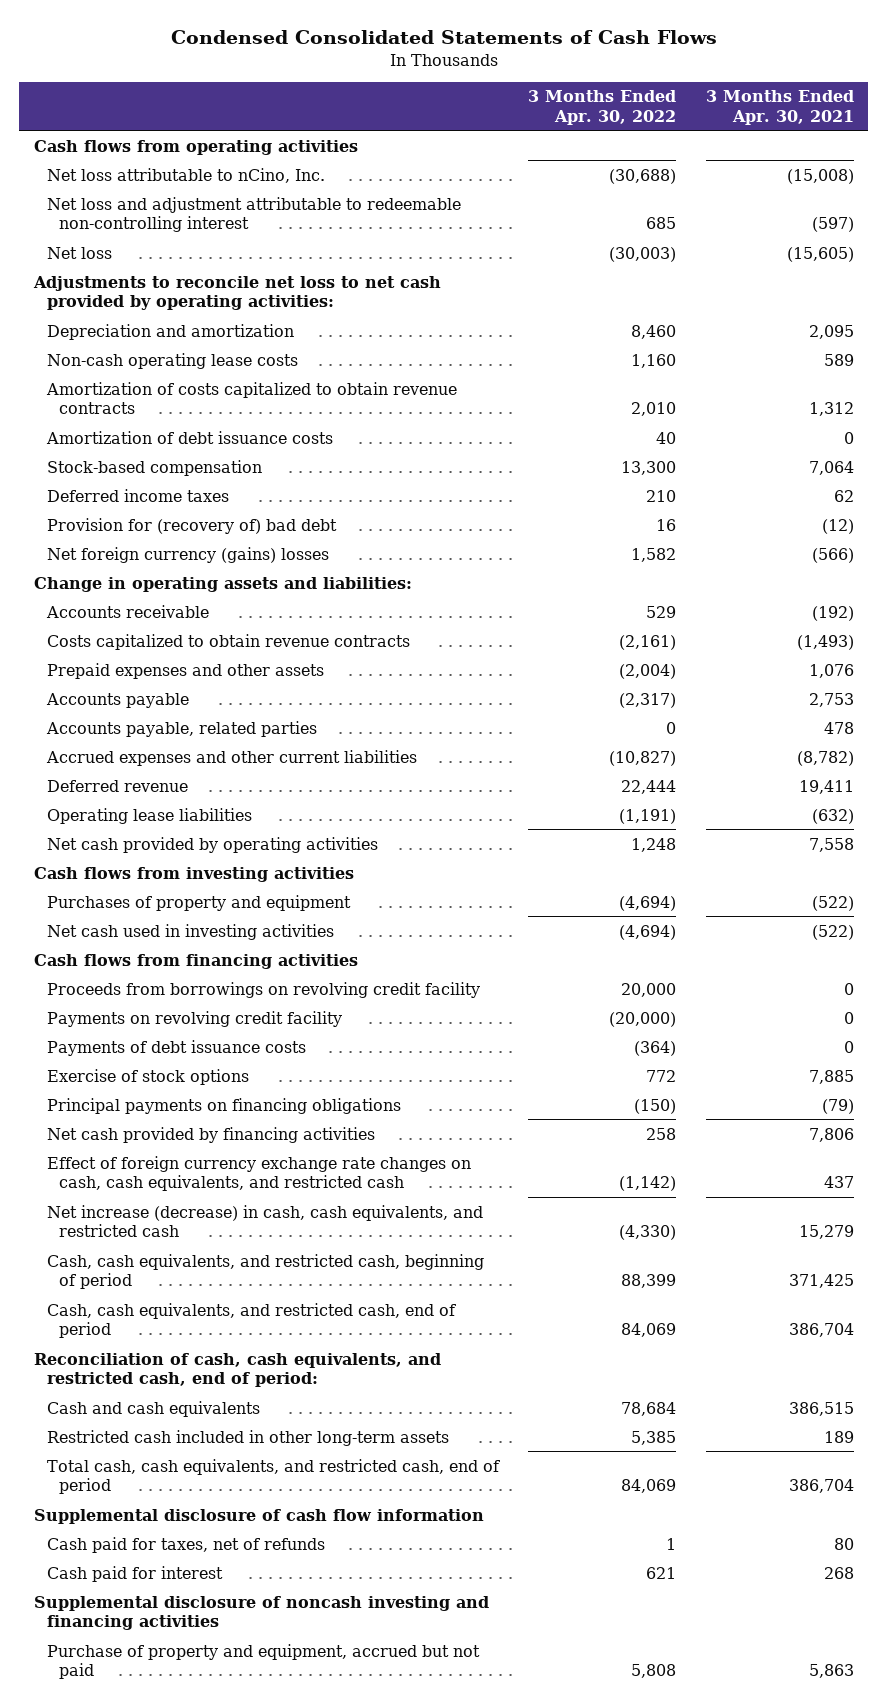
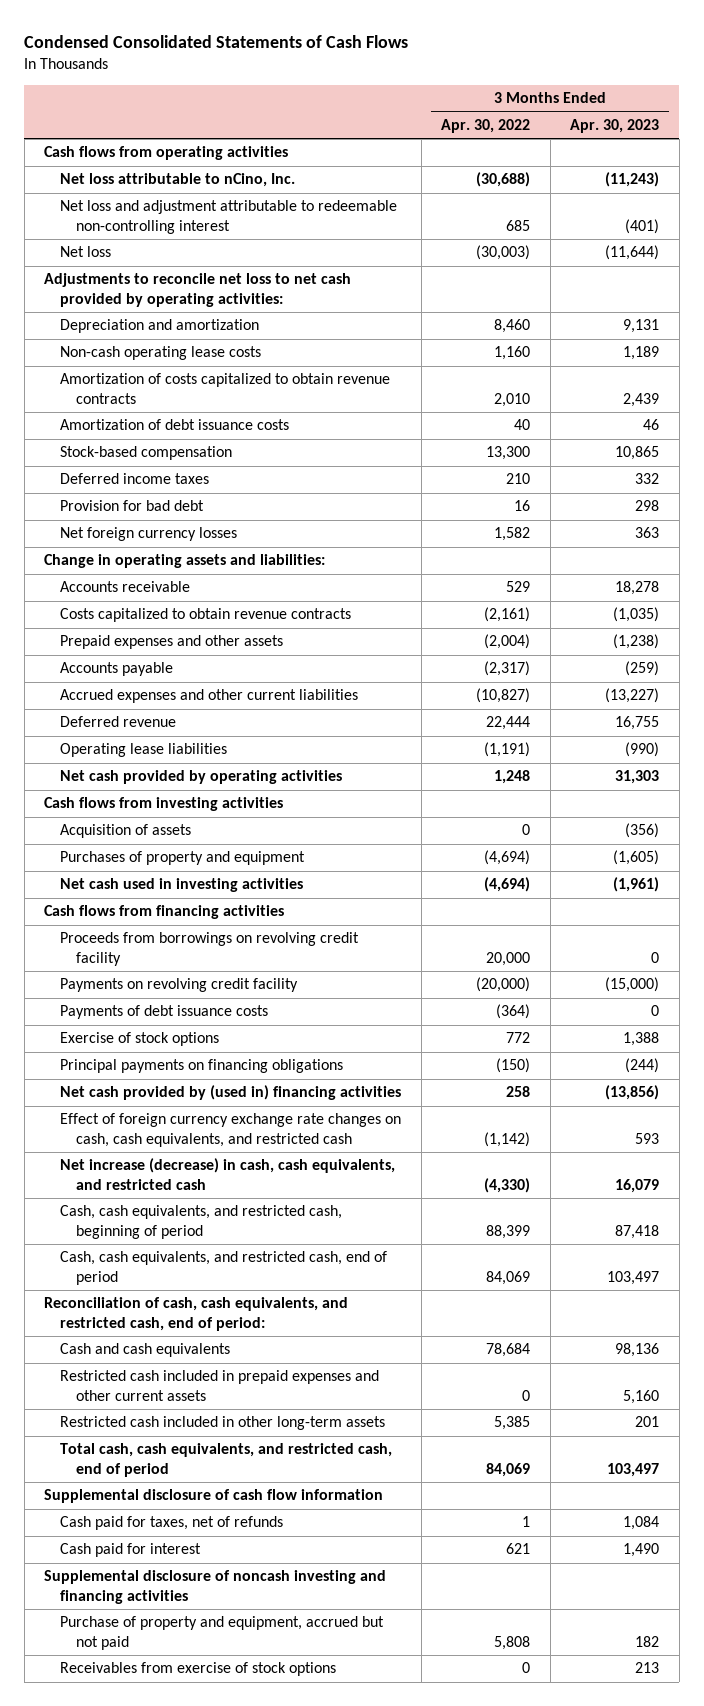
- | 3 Months Ended Apr. 30, 2022 | 3 Months Ended Apr. 30, 2021
+ | 3 Months Ended Apr. 30, 2022 | 3 Months Ended Apr. 30, 2023
- Provision for (recovery of) bad debt | 16 | (12)
- Net foreign currency (gains) losses | 1,582 | (566)
+ Provision for bad debt | 16 | 298
+ Net foreign currency losses | 1,582 | 363
- Accounts payable, related parties | 0 | 478
+ Acquisition of assets | 0 | (356)
- Net cash provided by financing activities | 258 | 7,806
+ Net cash provided by (used in) financing activities | 258 | (13,856)
+ Restricted cash included in prepaid expenses and other current assets | 0 | 5,160
+ Receivables from exercise of stock options | 0 | 213

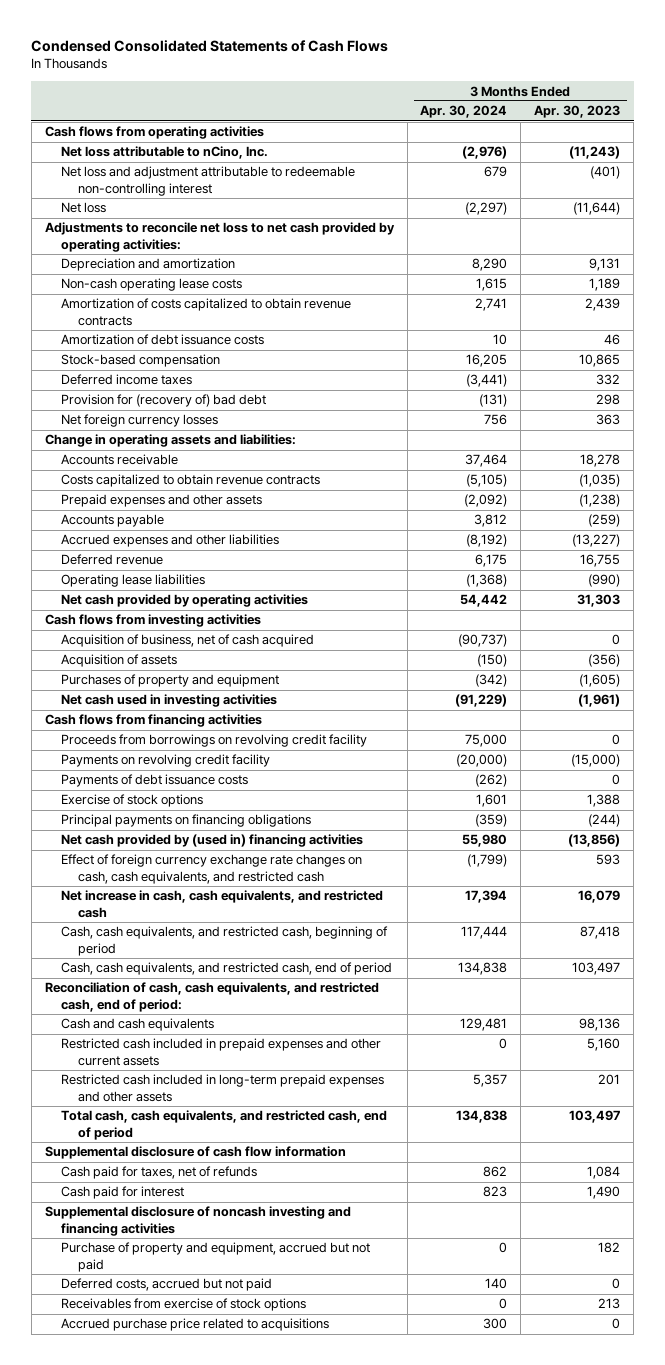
- | 3 Months Ended Apr. 30, 2022 | 3 Months Ended Apr. 30, 2023
+ | 3 Months Ended Apr. 30, 2024 | 3 Months Ended Apr. 30, 2023
- Provision for bad debt | 16 | 298
+ Provision for (recovery of) bad debt | (131) | 298
- Accrued expenses and other current liabilities | (10,827) | (13,227)
+ Accrued expenses and other liabilities | (8,192) | (13,227)
+ Acquisition of business, net of cash acquired | (90,737) | 0
- Net increase (decrease) in cash, cash equivalents, and restricted cash | (4,330) | 16,079
+ Net increase in cash, cash equivalents, and restricted cash | 17,394 | 16,079
- Restricted cash included in other long-term assets | 5,385 | 201
+ Restricted cash included in long-term prepaid expenses and other assets | 5,357 | 201
+ Deferred costs, accrued but not paid | 140 | 0
+ Accrued purchase price related to acquisitions | 300 | 0

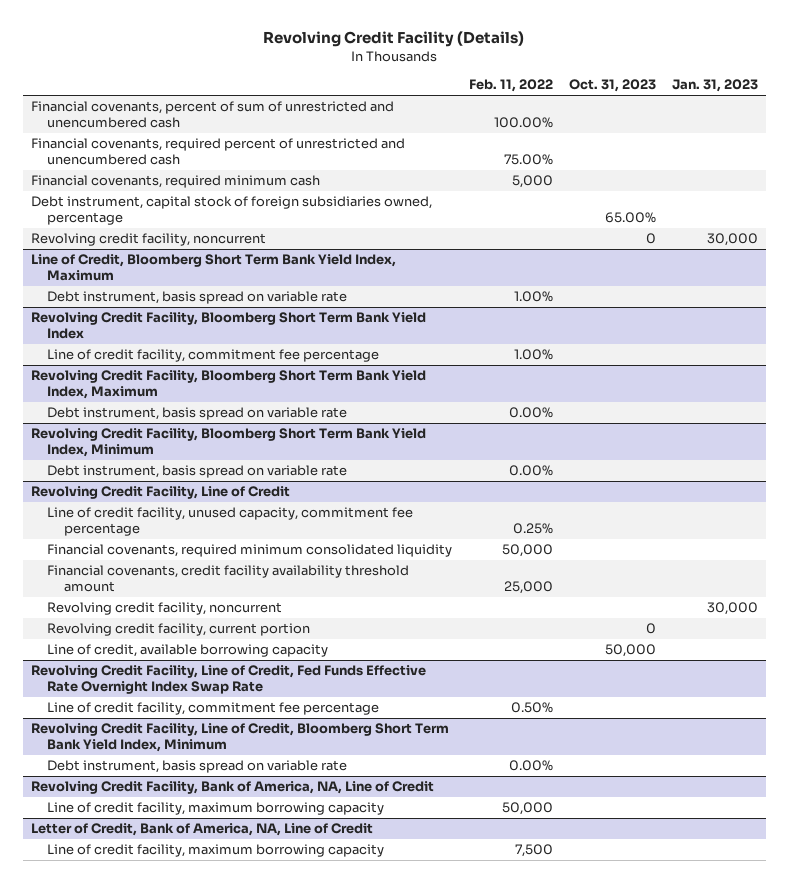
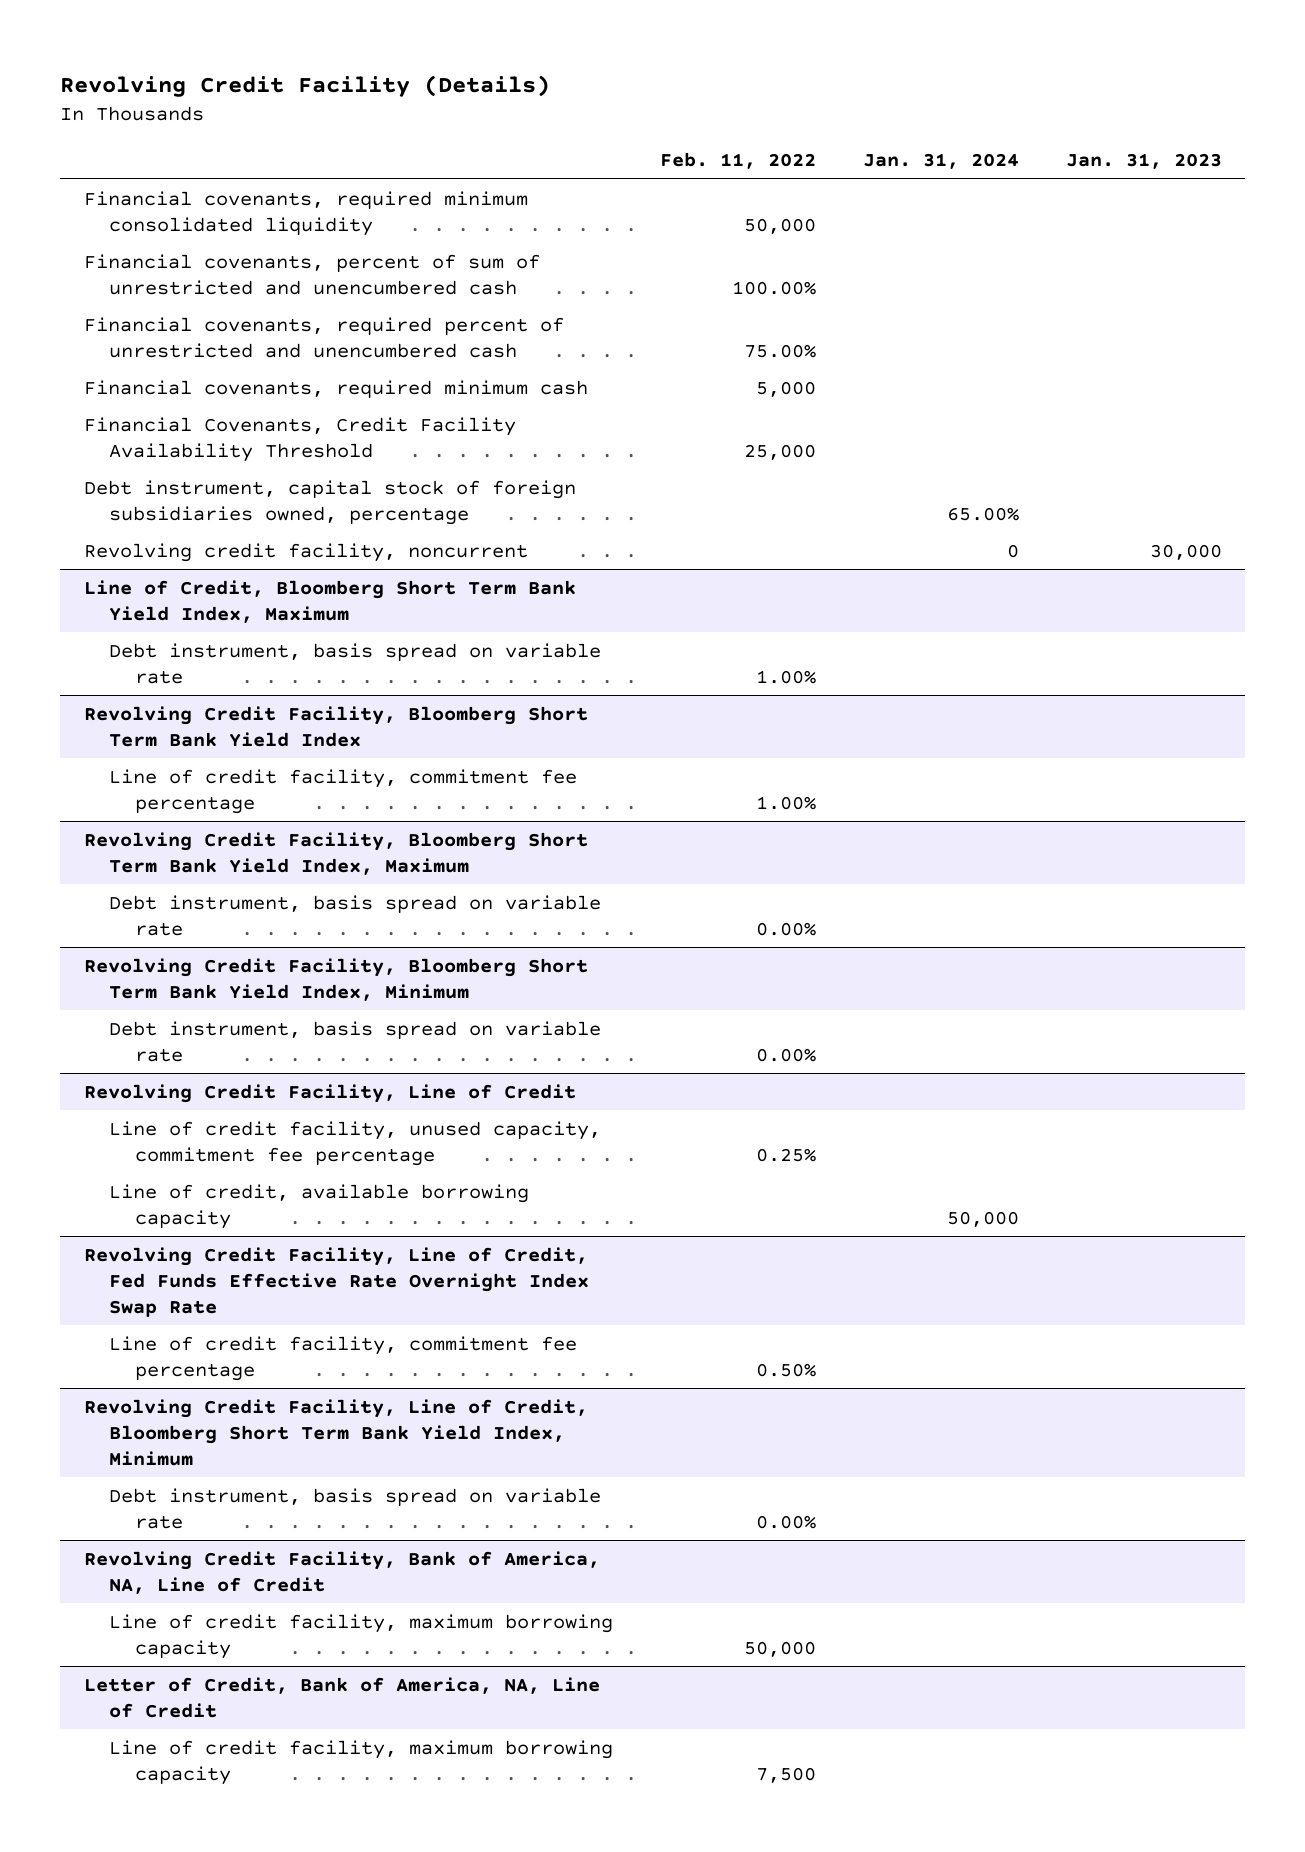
- | Feb. 11, 2022 | Oct. 31, 2023 | Jan. 31, 2023
+ | Feb. 11, 2022 | Jan. 31, 2024 | Jan. 31, 2023
+ Financial covenants, required minimum consolidated liquidity | 50,000 | |
+ Financial Covenants, Credit Facility Availability Threshold | 25,000 | |
@ Revolving Credit Facility, Line of Credit
- Financial covenants, required minimum consolidated liquidity | 50,000 | |
- Financial covenants, credit facility availability threshold amount | 25,000 | |
- Revolving credit facility, noncurrent | | | 30,000
- Revolving credit facility, current portion | | 0 |

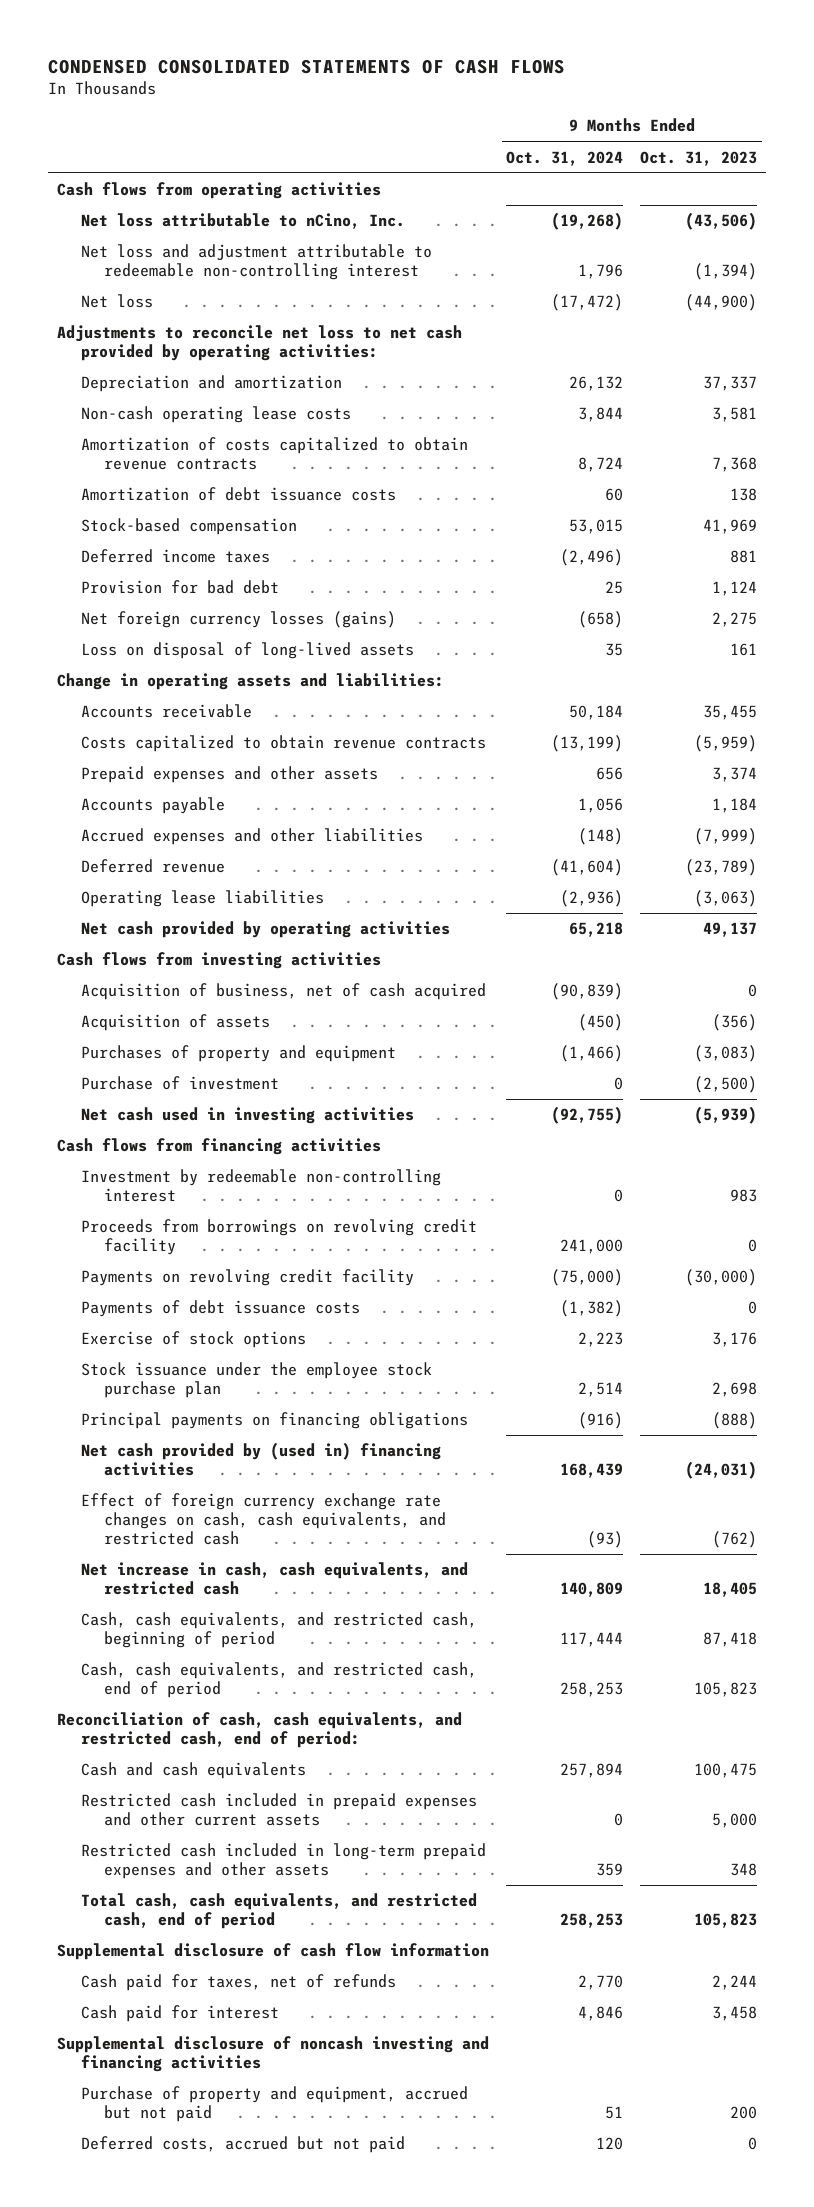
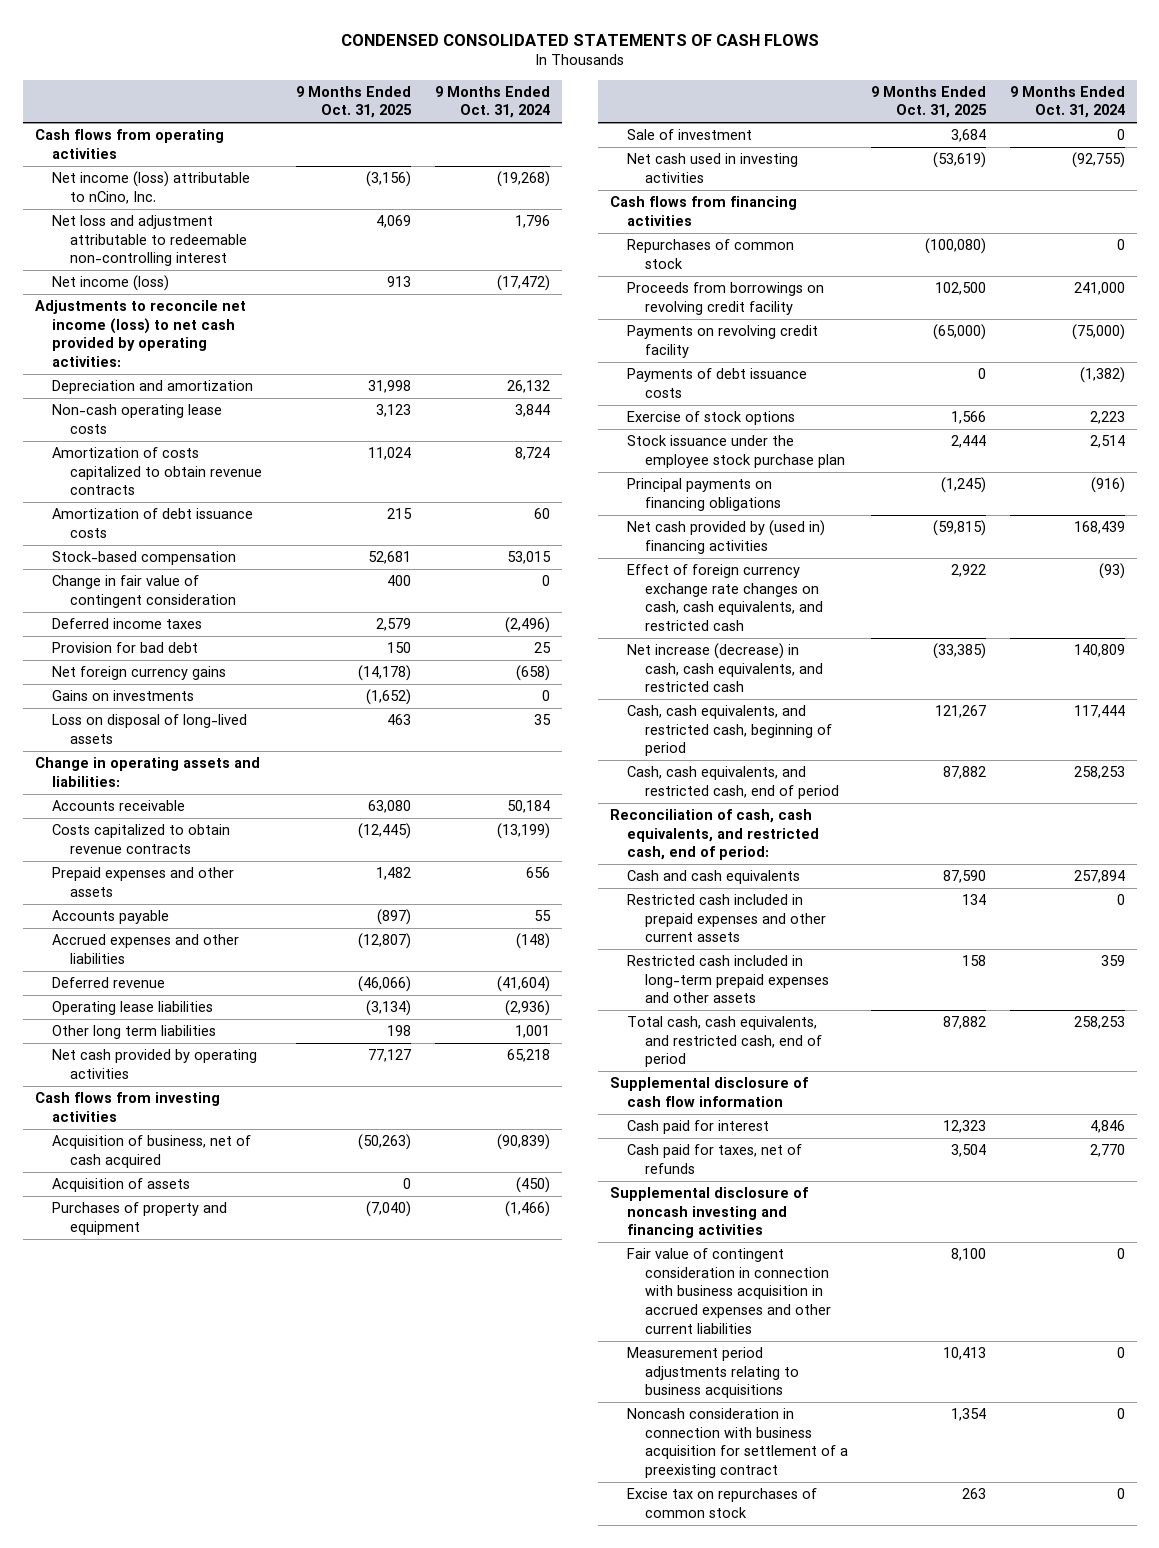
- | 9 Months Ended Oct. 31, 2024 | 9 Months Ended Oct. 31, 2023
+ | 9 Months Ended Oct. 31, 2025 | 9 Months Ended Oct. 31, 2024
- Net loss attributable to nCino, Inc. | (19,268) | (43,506)
+ Net income (loss) attributable to nCino, Inc. | (3,156) | (19,268)
- Net loss | (17,472) | (44,900)
- Adjustments to reconcile net loss to net cash provided by operating activities:
+ Net income (loss) | 913 | (17,472)
+ Adjustments to reconcile net income (loss) to net cash provided by operating activities:
+ Change in fair value of contingent consideration | 400 | 0
- Net foreign currency losses (gains) | (658) | 2,275
+ Net foreign currency gains | (14,178) | (658)
+ Gains on investments | (1,652) | 0
- Accounts payable | 1,056 | 1,184
+ Accounts payable | (897) | 55
+ Other long term liabilities | 198 | 1,001
- Purchase of investment | 0 | (2,500)
+ Sale of investment | 3,684 | 0
- Investment by redeemable non-controlling interest | 0 | 983
+ Repurchases of common stock | (100,080) | 0
- Net increase in cash, cash equivalents, and restricted cash | 140,809 | 18,405
+ Net increase (decrease) in cash, cash equivalents, and restricted cash | (33,385) | 140,809
moved down: Cash paid for taxes, net of refunds | 3,504 | 2,770
- Purchase of property and equipment, accrued but not paid | 51 | 200
- Deferred costs, accrued but not paid | 120 | 0
+ Fair value of contingent consideration in connection with business acquisition in accrued expenses and other current liabilities | 8,100 | 0
+ Measurement period adjustments relating to business acquisitions | 10,413 | 0
+ Noncash consideration in connection with business acquisition for settlement of a preexisting contract | 1,354 | 0
+ Excise tax on repurchases of common stock | 263 | 0

